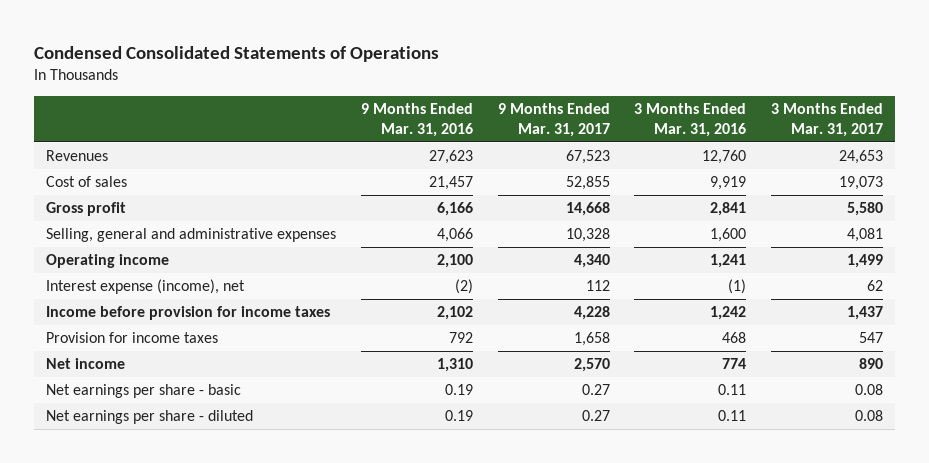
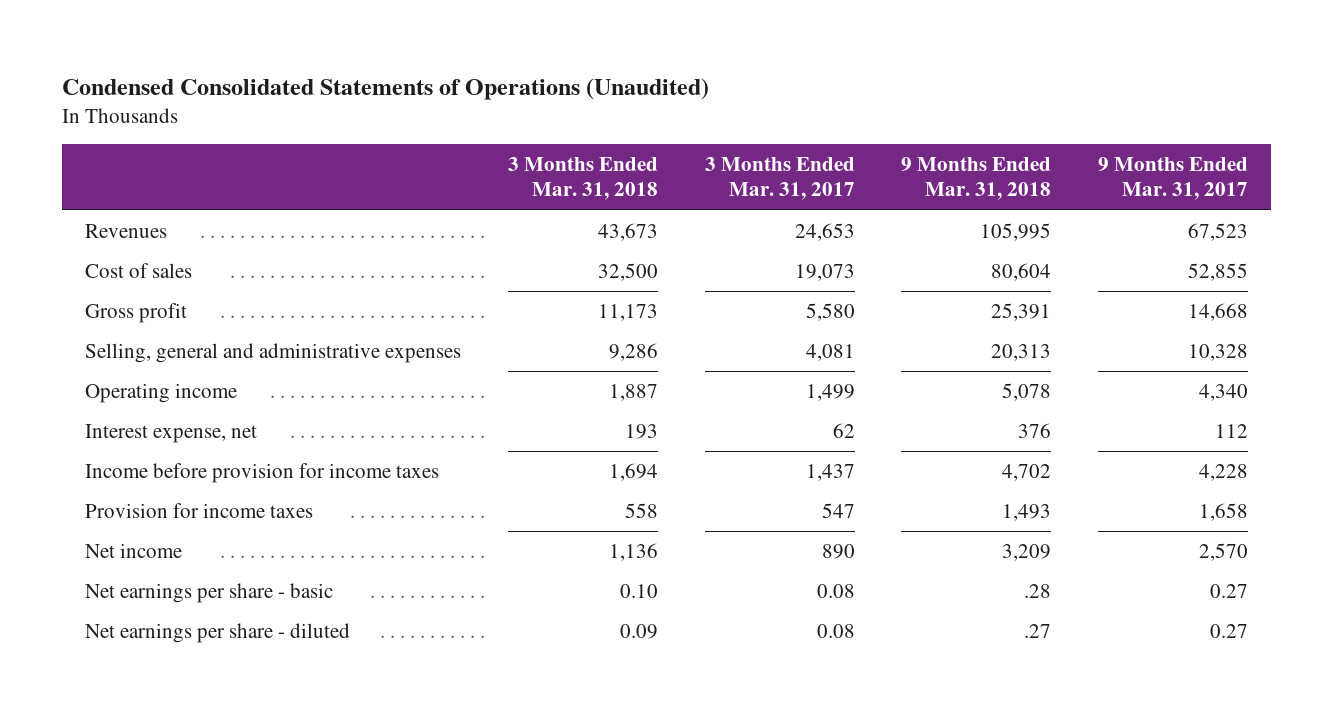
- Condensed Consolidated Statements of Operations
+ Condensed Consolidated Statements of Operations (Unaudited)
- | 9 Months Ended Mar. 31, 2016 | 9 Months Ended Mar. 31, 2017 | 3 Months Ended Mar. 31, 2016 | 3 Months Ended Mar. 31, 2017
+ | 3 Months Ended Mar. 31, 2018 | 3 Months Ended Mar. 31, 2017 | 9 Months Ended Mar. 31, 2018 | 9 Months Ended Mar. 31, 2017
- Interest expense (income), net | (2) | 112 | (1) | 62
+ Interest expense, net | 193 | 62 | 376 | 112

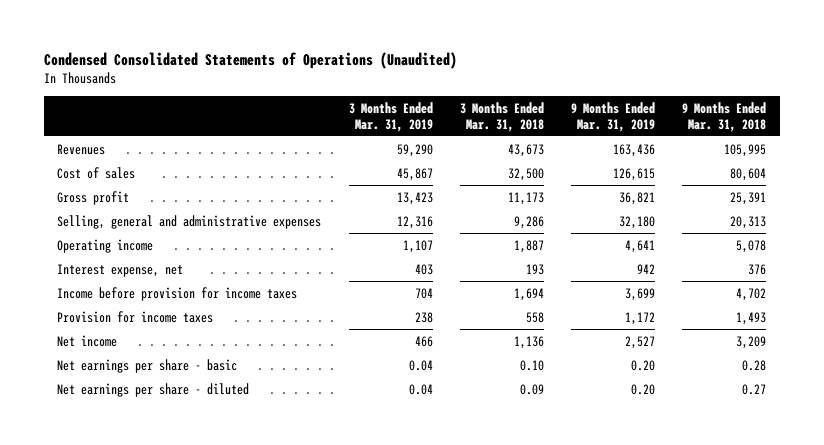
- | 3 Months Ended Mar. 31, 2018 | 3 Months Ended Mar. 31, 2017 | 9 Months Ended Mar. 31, 2018 | 9 Months Ended Mar. 31, 2017
+ | 3 Months Ended Mar. 31, 2019 | 3 Months Ended Mar. 31, 2018 | 9 Months Ended Mar. 31, 2019 | 9 Months Ended Mar. 31, 2018
- Net earnings per share - basic | 0.10 | 0.08 | .28 | 0.27
- Net earnings per share - diluted | 0.09 | 0.08 | .27 | 0.27
+ Net earnings per share - basic | 0.04 | 0.10 | 0.20 | 0.28
+ Net earnings per share - diluted | 0.04 | 0.09 | 0.20 | 0.27

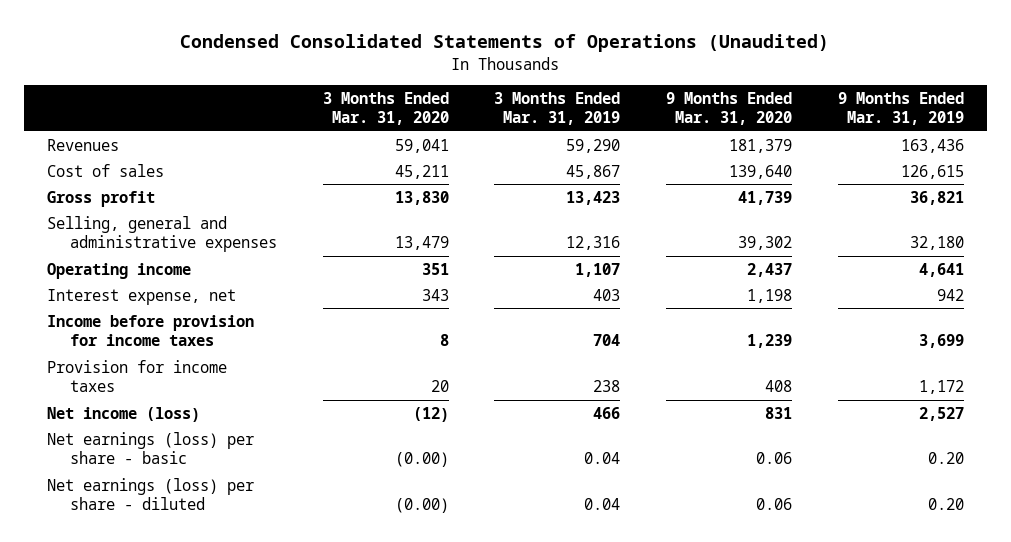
- | 3 Months Ended Mar. 31, 2019 | 3 Months Ended Mar. 31, 2018 | 9 Months Ended Mar. 31, 2019 | 9 Months Ended Mar. 31, 2018
+ | 3 Months Ended Mar. 31, 2020 | 3 Months Ended Mar. 31, 2019 | 9 Months Ended Mar. 31, 2020 | 9 Months Ended Mar. 31, 2019
- Net income | 466 | 1,136 | 2,527 | 3,209
- Net earnings per share - basic | 0.04 | 0.10 | 0.20 | 0.28
- Net earnings per share - diluted | 0.04 | 0.09 | 0.20 | 0.27
+ Net income (loss) | (12) | 466 | 831 | 2,527
+ Net earnings (loss) per share - basic | (0.00) | 0.04 | 0.06 | 0.20
+ Net earnings (loss) per share - diluted | (0.00) | 0.04 | 0.06 | 0.20

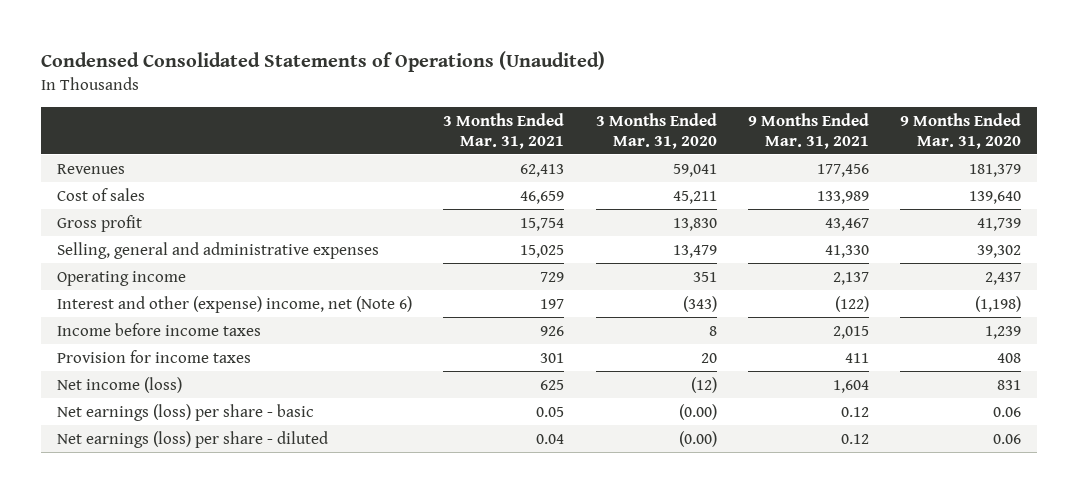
- | 3 Months Ended Mar. 31, 2020 | 3 Months Ended Mar. 31, 2019 | 9 Months Ended Mar. 31, 2020 | 9 Months Ended Mar. 31, 2019
+ | 3 Months Ended Mar. 31, 2021 | 3 Months Ended Mar. 31, 2020 | 9 Months Ended Mar. 31, 2021 | 9 Months Ended Mar. 31, 2020
- Interest expense, net | 343 | 403 | 1,198 | 942
- Income before provision for income taxes | 8 | 704 | 1,239 | 3,699
+ Interest and other (expense) income, net (Note 6) | 197 | (343) | (122) | (1,198)
+ Income before income taxes | 926 | 8 | 2,015 | 1,239

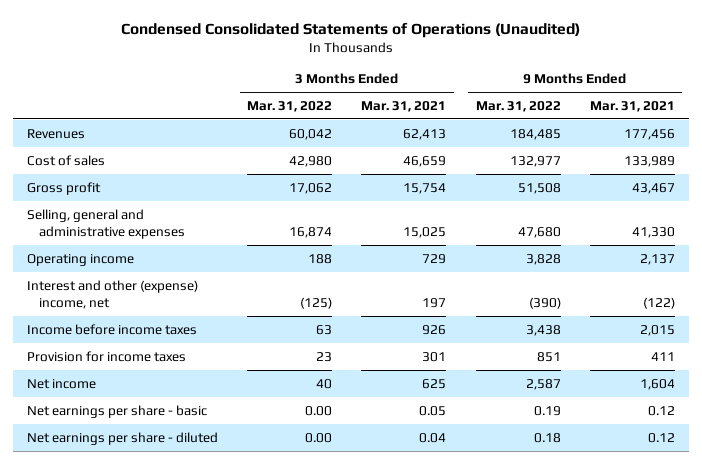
- | 3 Months Ended Mar. 31, 2021 | 3 Months Ended Mar. 31, 2020 | 9 Months Ended Mar. 31, 2021 | 9 Months Ended Mar. 31, 2020
+ | 3 Months Ended Mar. 31, 2022 | 3 Months Ended Mar. 31, 2021 | 9 Months Ended Mar. 31, 2022 | 9 Months Ended Mar. 31, 2021
- Interest and other (expense) income, net (Note 6) | 197 | (343) | (122) | (1,198)
+ Interest and other (expense) income, net | (125) | 197 | (390) | (122)
- Net income (loss) | 625 | (12) | 1,604 | 831
- Net earnings (loss) per share - basic | 0.05 | (0.00) | 0.12 | 0.06
- Net earnings (loss) per share - diluted | 0.04 | (0.00) | 0.12 | 0.06
+ Net income | 40 | 625 | 2,587 | 1,604
+ Net earnings per share - basic | 0.00 | 0.05 | 0.19 | 0.12
+ Net earnings per share - diluted | 0.00 | 0.04 | 0.18 | 0.12

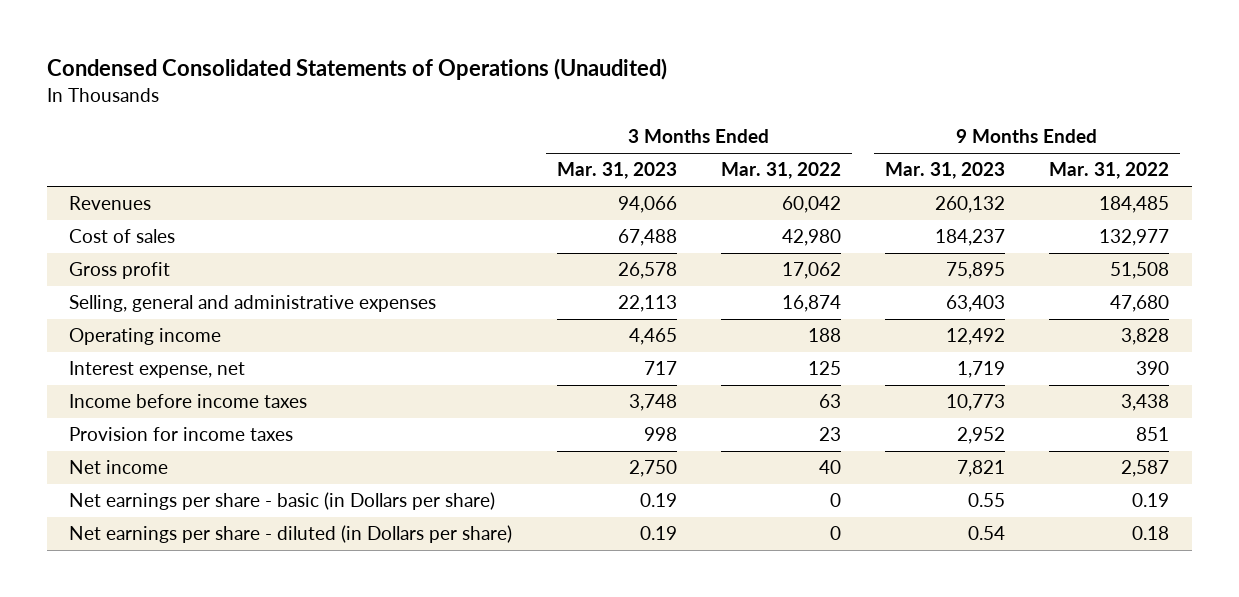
- | 3 Months Ended Mar. 31, 2022 | 3 Months Ended Mar. 31, 2021 | 9 Months Ended Mar. 31, 2022 | 9 Months Ended Mar. 31, 2021
+ | 3 Months Ended Mar. 31, 2023 | 3 Months Ended Mar. 31, 2022 | 9 Months Ended Mar. 31, 2023 | 9 Months Ended Mar. 31, 2022
- Interest and other (expense) income, net | (125) | 197 | (390) | (122)
+ Interest expense, net | 717 | 125 | 1,719 | 390
- Net earnings per share - basic | 0.00 | 0.05 | 0.19 | 0.12
- Net earnings per share - diluted | 0.00 | 0.04 | 0.18 | 0.12
+ Net earnings per share - basic (in Dollars per share) | 0.19 | 0 | 0.55 | 0.19
+ Net earnings per share - diluted (in Dollars per share) | 0.19 | 0 | 0.54 | 0.18

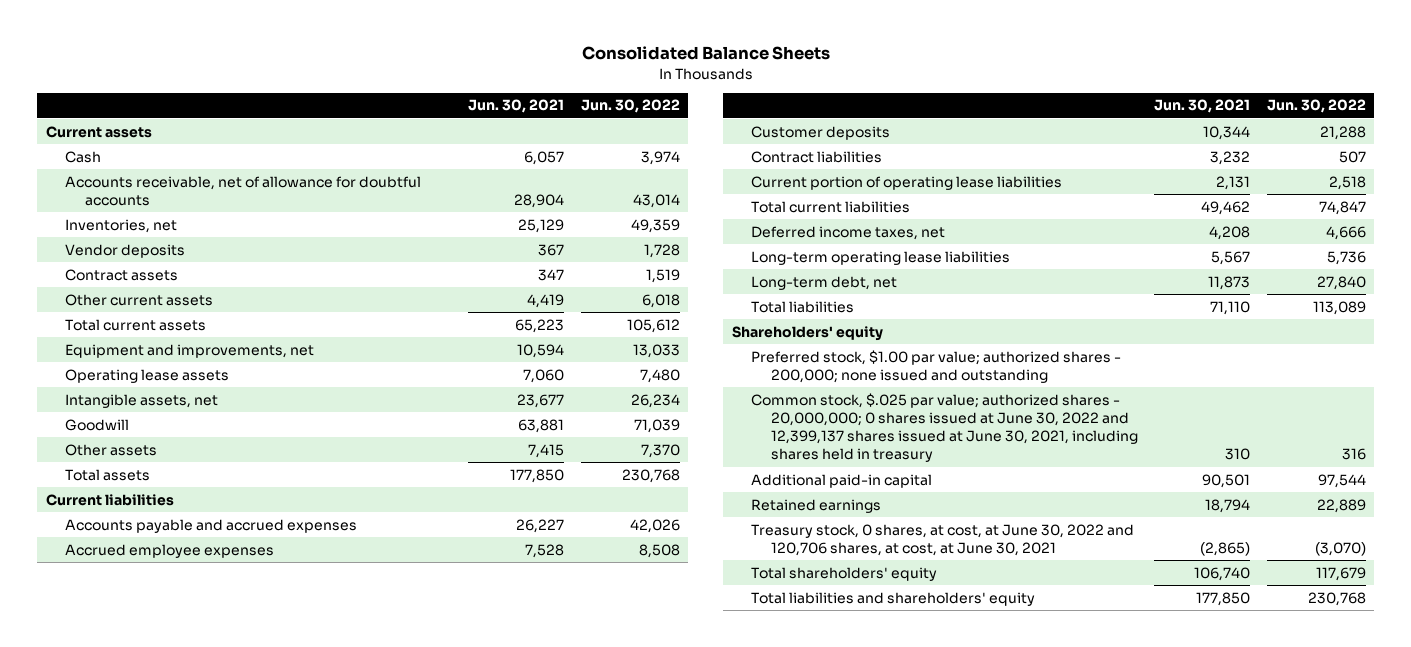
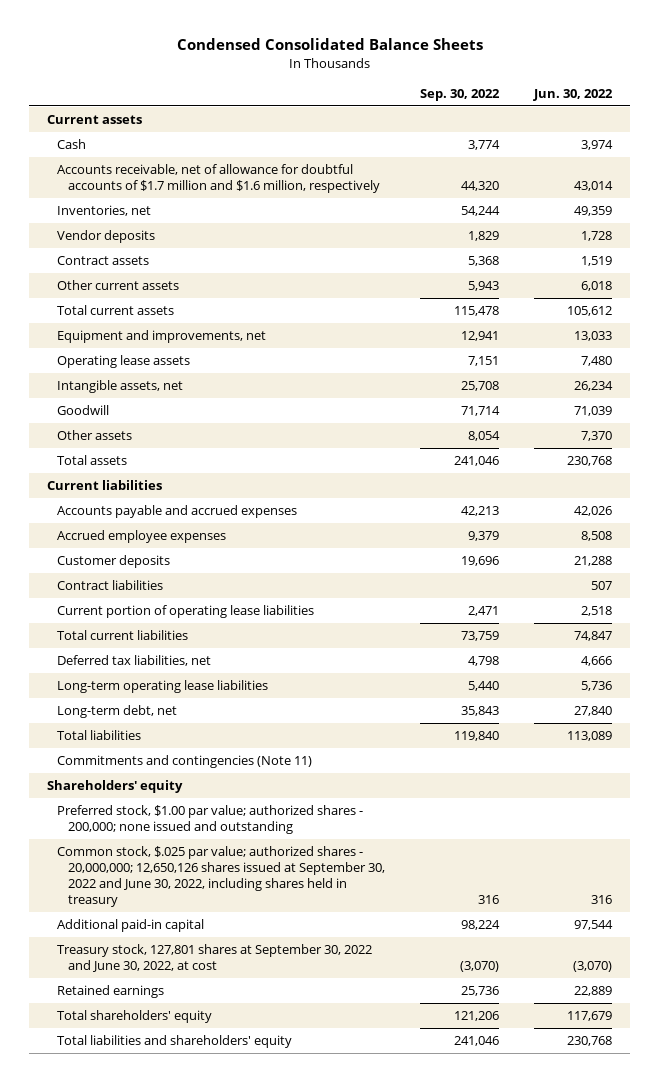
- Consolidated Balance Sheets
+ Condensed Consolidated Balance Sheets
- | Jun. 30, 2021 | Jun. 30, 2022
+ | Sep. 30, 2022 | Jun. 30, 2022
- Accounts receivable, net of allowance for doubtful accounts | 28,904 | 43,014
+ Accounts receivable, net of allowance for doubtful accounts of $1.7 million and $1.6 million, respectively | 44,320 | 43,014
- Deferred income taxes, net | 4,208 | 4,666
+ Deferred tax liabilities, net | 4,798 | 4,666
+ Commitments and contingencies (Note 11)
- Common stock, $.025 par value; authorized shares - 20,000,000; 0 shares issued at June 30, 2022 and 12,399,137 shares issued at June 30, 2021, including shares held in treasury | 310 | 316
+ Common stock, $.025 par value; authorized shares - 20,000,000; 12,650,126 shares issued at September 30, 2022 and June 30, 2022, including shares held in treasury | 316 | 316
+ Treasury stock, 127,801 shares at September 30, 2022 and June 30, 2022, at cost | (3,070) | (3,070)
- Treasury stock, 0 shares, at cost, at June 30, 2022 and 120,706 shares, at cost, at June 30, 2021 | (2,865) | (3,070)

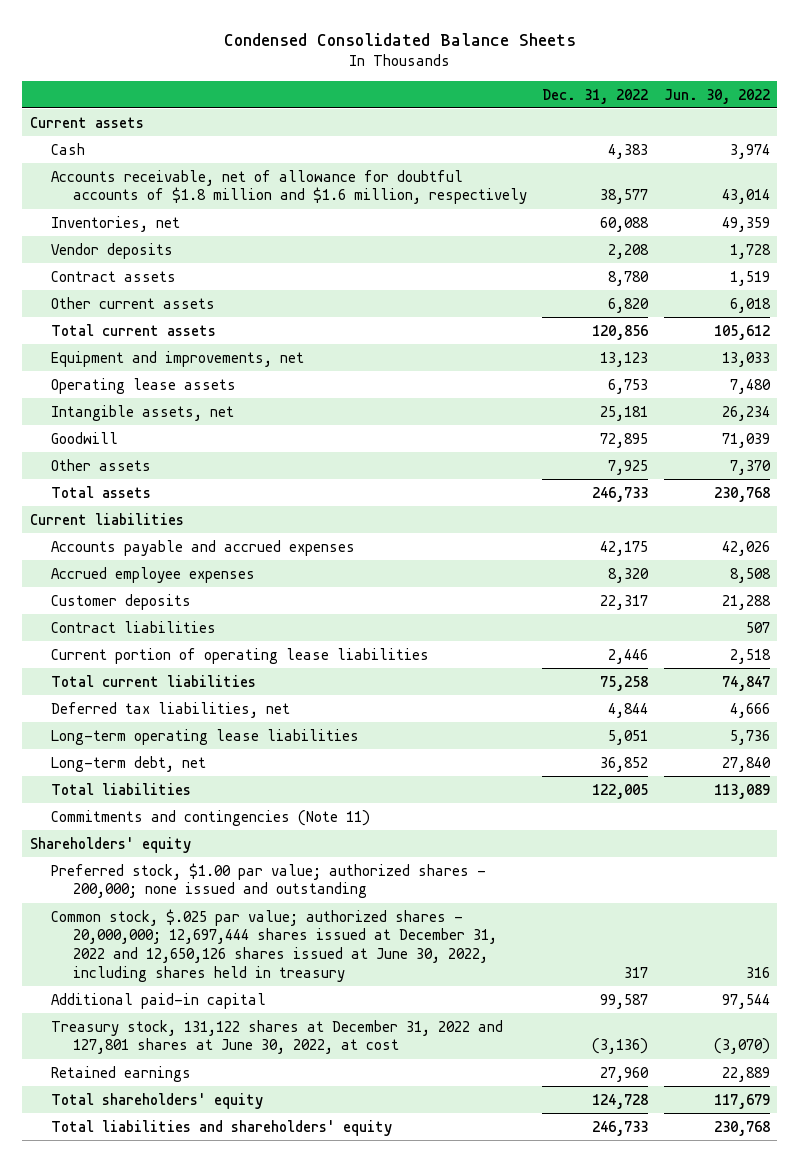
- | Sep. 30, 2022 | Jun. 30, 2022
+ | Dec. 31, 2022 | Jun. 30, 2022
- Accounts receivable, net of allowance for doubtful accounts of $1.7 million and $1.6 million, respectively | 44,320 | 43,014
+ Accounts receivable, net of allowance for doubtful accounts of $1.8 million and $1.6 million, respectively | 38,577 | 43,014
- Common stock, $.025 par value; authorized shares - 20,000,000; 12,650,126 shares issued at September 30, 2022 and June 30, 2022, including shares held in treasury | 316 | 316
+ Common stock, $.025 par value; authorized shares - 20,000,000; 12,697,444 shares issued at December 31, 2022 and 12,650,126 shares issued at June 30, 2022, including shares held in treasury | 317 | 316
- Treasury stock, 127,801 shares at September 30, 2022 and June 30, 2022, at cost | (3,070) | (3,070)
+ Treasury stock, 131,122 shares at December 31, 2022 and 127,801 shares at June 30, 2022, at cost | (3,136) | (3,070)

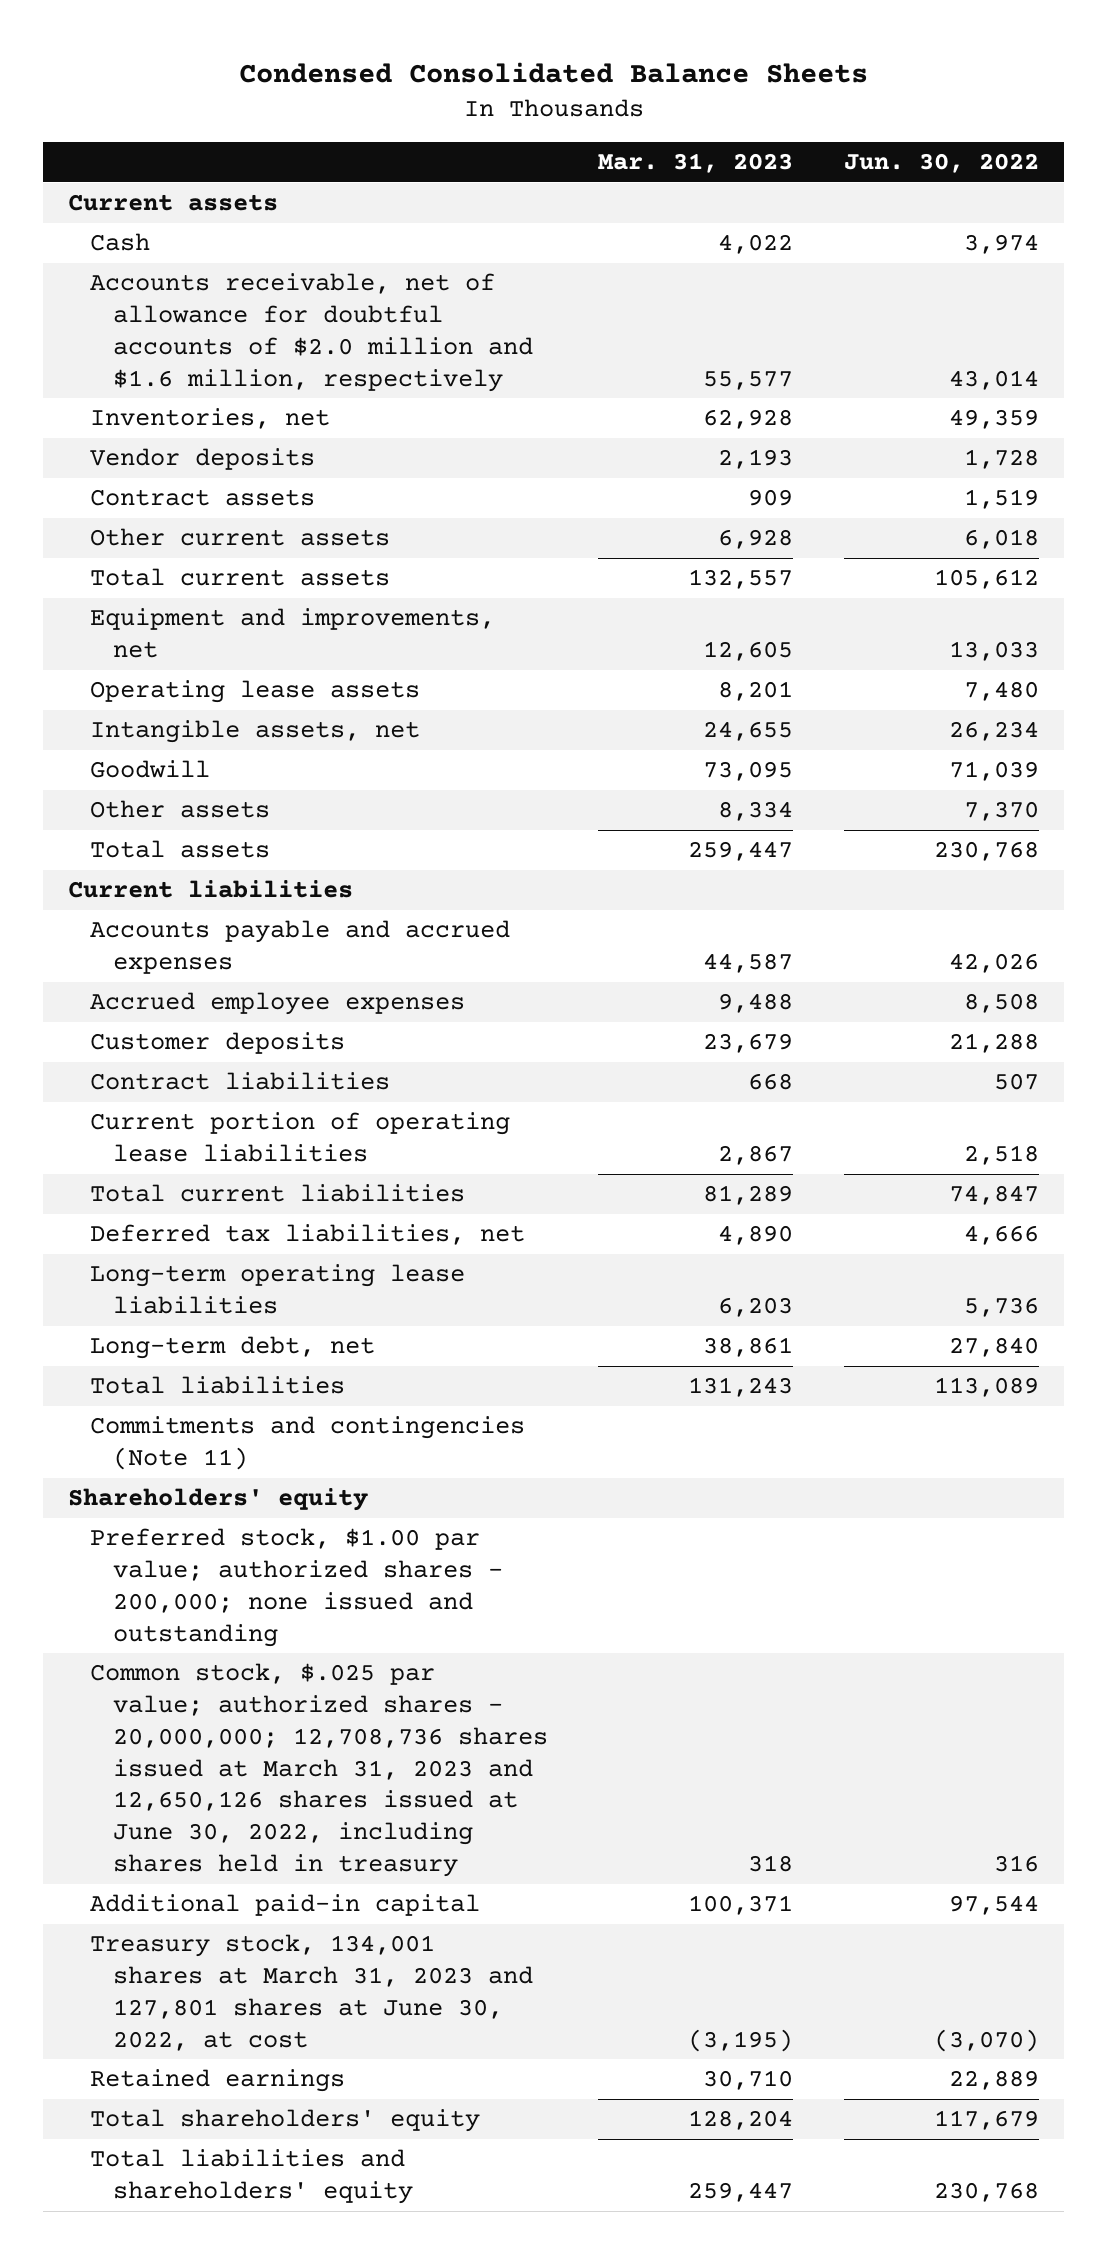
- | Dec. 31, 2022 | Jun. 30, 2022
+ | Mar. 31, 2023 | Jun. 30, 2022
- Accounts receivable, net of allowance for doubtful accounts of $1.8 million and $1.6 million, respectively | 38,577 | 43,014
+ Accounts receivable, net of allowance for doubtful accounts of $2.0 million and $1.6 million, respectively | 55,577 | 43,014
- Common stock, $.025 par value; authorized shares - 20,000,000; 12,697,444 shares issued at December 31, 2022 and 12,650,126 shares issued at June 30, 2022, including shares held in treasury | 317 | 316
+ Common stock, $.025 par value; authorized shares - 20,000,000; 12,708,736 shares issued at March 31, 2023 and 12,650,126 shares issued at June 30, 2022, including shares held in treasury | 318 | 316
- Treasury stock, 131,122 shares at December 31, 2022 and 127,801 shares at June 30, 2022, at cost | (3,136) | (3,070)
+ Treasury stock, 134,001 shares at March 31, 2023 and 127,801 shares at June 30, 2022, at cost | (3,195) | (3,070)

